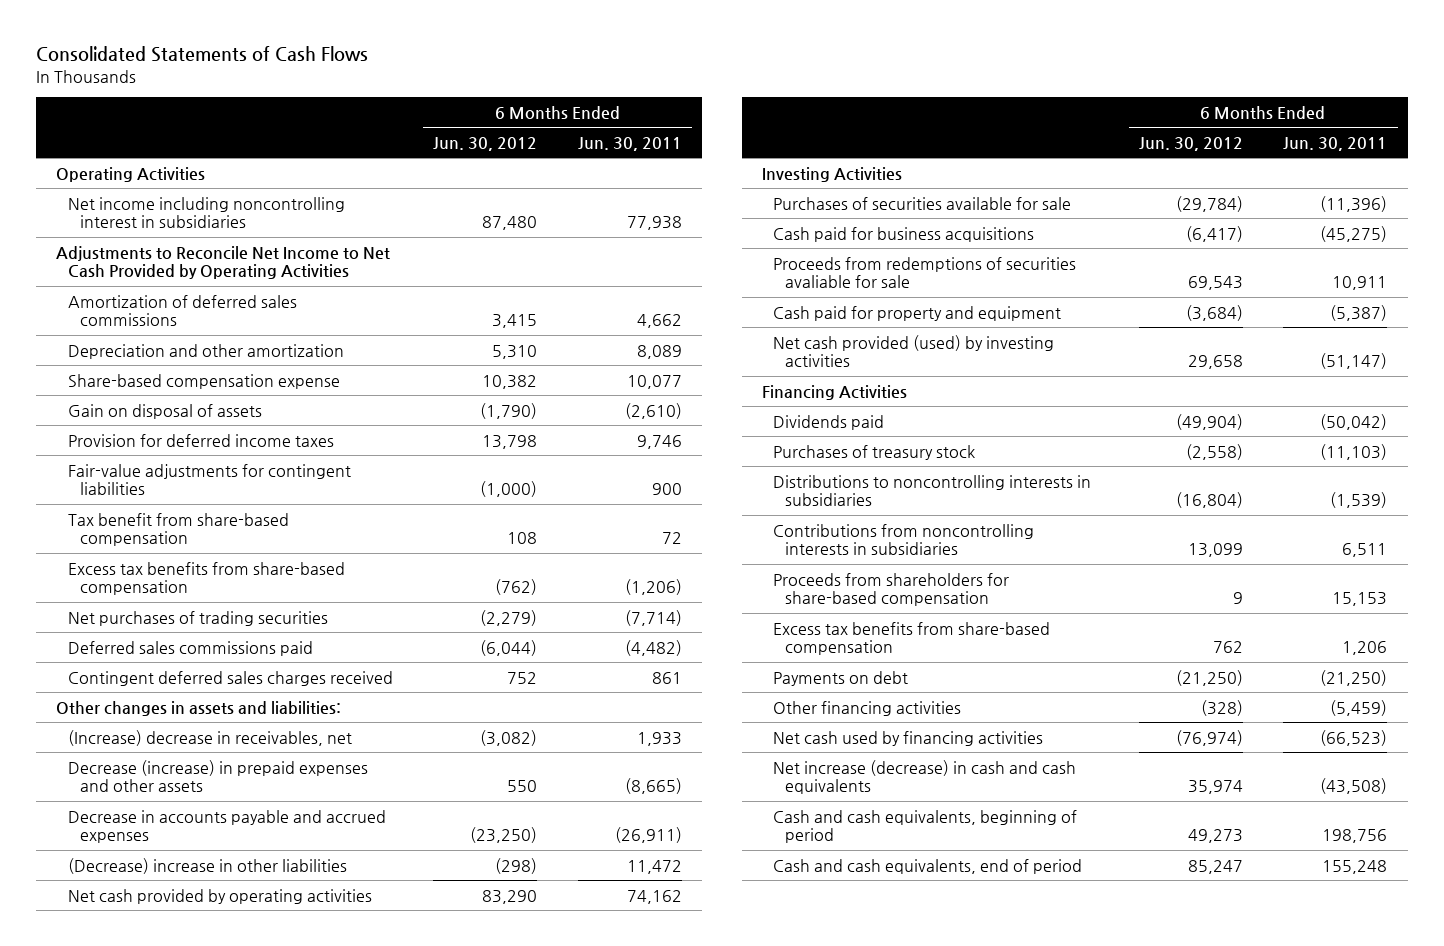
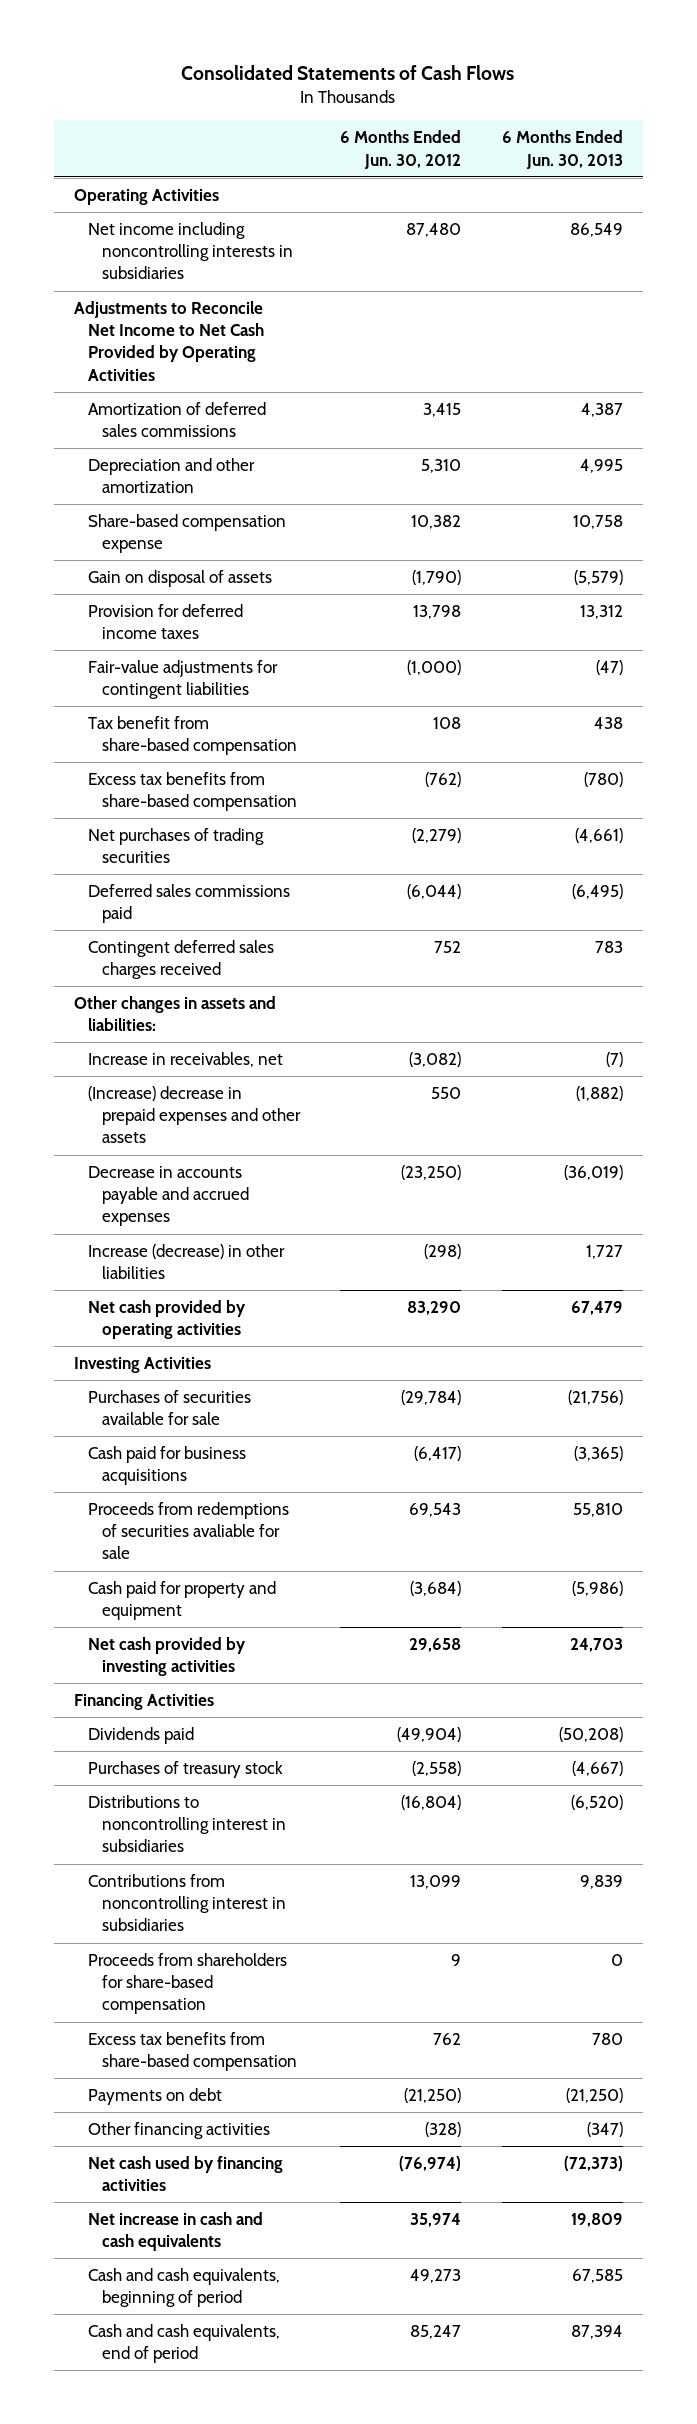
- | 6 Months Ended Jun. 30, 2012 | 6 Months Ended Jun. 30, 2011
+ | 6 Months Ended Jun. 30, 2012 | 6 Months Ended Jun. 30, 2013
- Net income including noncontrolling interest in subsidiaries | 87,480 | 77,938
+ Net income including noncontrolling interests in subsidiaries | 87,480 | 86,549
- (Increase) decrease in receivables, net | (3,082) | 1,933
- Decrease (increase) in prepaid expenses and other assets | 550 | (8,665)
+ Increase in receivables, net | (3,082) | (7)
+ (Increase) decrease in prepaid expenses and other assets | 550 | (1,882)
- (Decrease) increase in other liabilities | (298) | 11,472
+ Increase (decrease) in other liabilities | (298) | 1,727
- Net cash provided (used) by investing activities | 29,658 | (51,147)
+ Net cash provided by investing activities | 29,658 | 24,703
- Distributions to noncontrolling interests in subsidiaries | (16,804) | (1,539)
- Contributions from noncontrolling interests in subsidiaries | 13,099 | 6,511
+ Distributions to noncontrolling interest in subsidiaries | (16,804) | (6,520)
+ Contributions from noncontrolling interest in subsidiaries | 13,099 | 9,839
- Net increase (decrease) in cash and cash equivalents | 35,974 | (43,508)
+ Net increase in cash and cash equivalents | 35,974 | 19,809

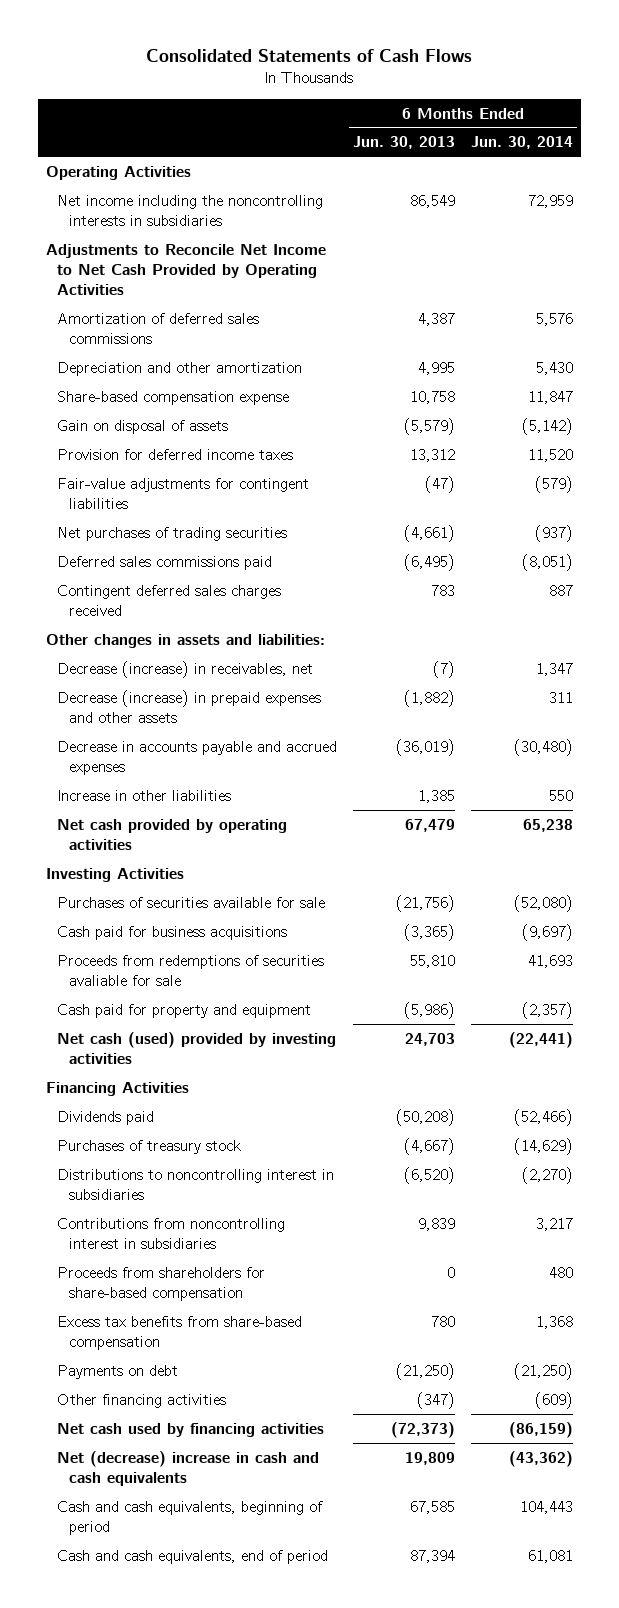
- | 6 Months Ended Jun. 30, 2012 | 6 Months Ended Jun. 30, 2013
+ | 6 Months Ended Jun. 30, 2013 | 6 Months Ended Jun. 30, 2014
- Net income including noncontrolling interests in subsidiaries | 87,480 | 86,549
+ Net income including the noncontrolling interests in subsidiaries | 86,549 | 72,959
- Tax benefit from share-based compensation | 108 | 438
- Excess tax benefits from share-based compensation | (762) | (780)
- Increase in receivables, net | (3,082) | (7)
- (Increase) decrease in prepaid expenses and other assets | 550 | (1,882)
+ Decrease (increase) in receivables, net | (7) | 1,347
+ Decrease (increase) in prepaid expenses and other assets | (1,882) | 311
- Increase (decrease) in other liabilities | (298) | 1,727
+ Increase in other liabilities | 1,385 | 550
- Net cash provided by investing activities | 29,658 | 24,703
+ Net cash (used) provided by investing activities | 24,703 | (22,441)
- Net increase in cash and cash equivalents | 35,974 | 19,809
+ Net (decrease) increase in cash and cash equivalents | 19,809 | (43,362)

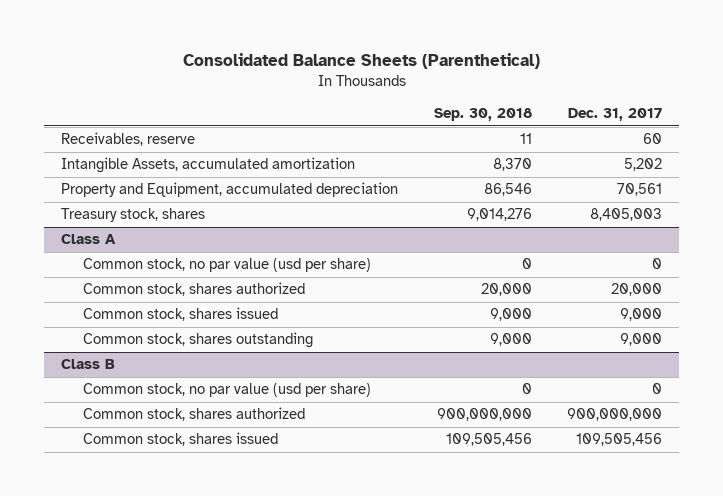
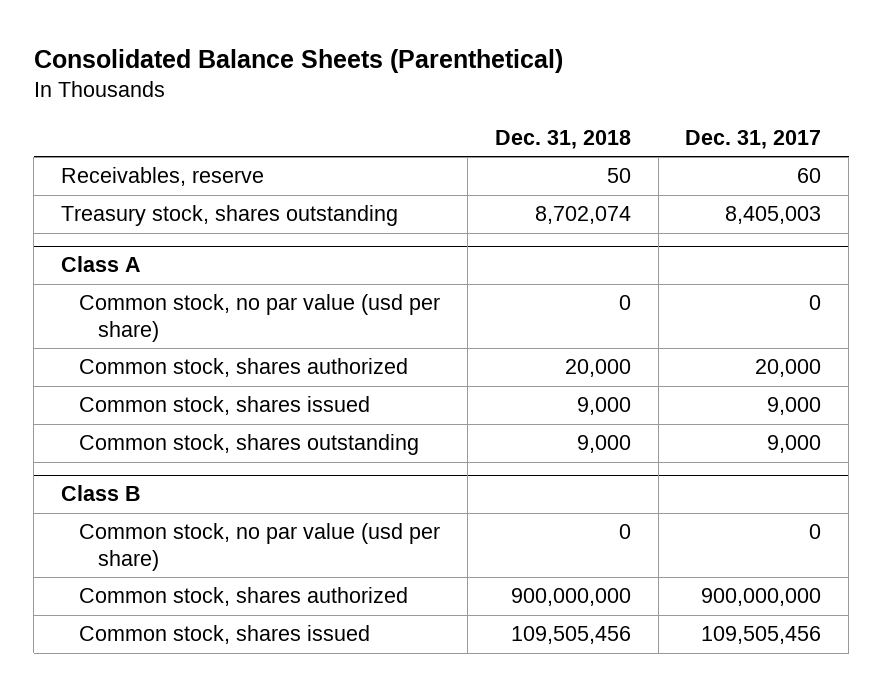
- | Sep. 30, 2018 | Dec. 31, 2017
+ | Dec. 31, 2018 | Dec. 31, 2017
- Intangible Assets, accumulated amortization | 8,370 | 5,202
- Property and Equipment, accumulated depreciation | 86,546 | 70,561
- Treasury stock, shares | 9,014,276 | 8,405,003
+ Treasury stock, shares outstanding | 8,702,074 | 8,405,003

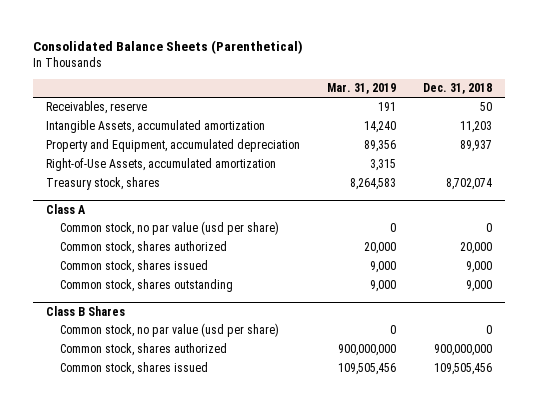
- | Dec. 31, 2018 | Dec. 31, 2017
+ | Mar. 31, 2019 | Dec. 31, 2018
- Treasury stock, shares outstanding | 8,702,074 | 8,405,003
+ Intangible Assets, accumulated amortization | 14,240 | 11,203
+ Property and Equipment, accumulated depreciation | 89,356 | 89,937
+ Right-of-Use Assets, accumulated amortization | 3,315 |
+ Treasury stock, shares | 8,264,583 | 8,702,074
- Class B
+ Class B Shares

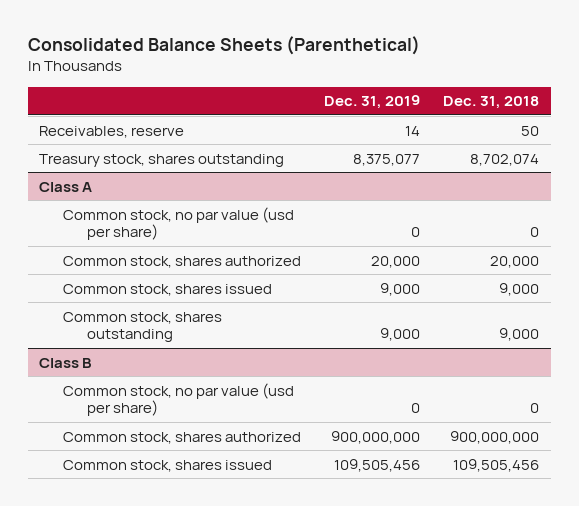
- | Mar. 31, 2019 | Dec. 31, 2018
+ | Dec. 31, 2019 | Dec. 31, 2018
- Intangible Assets, accumulated amortization | 14,240 | 11,203
- Property and Equipment, accumulated depreciation | 89,356 | 89,937
- Right-of-Use Assets, accumulated amortization | 3,315 |
- Treasury stock, shares | 8,264,583 | 8,702,074
+ Treasury stock, shares outstanding | 8,375,077 | 8,702,074
- Class B Shares
+ Class B

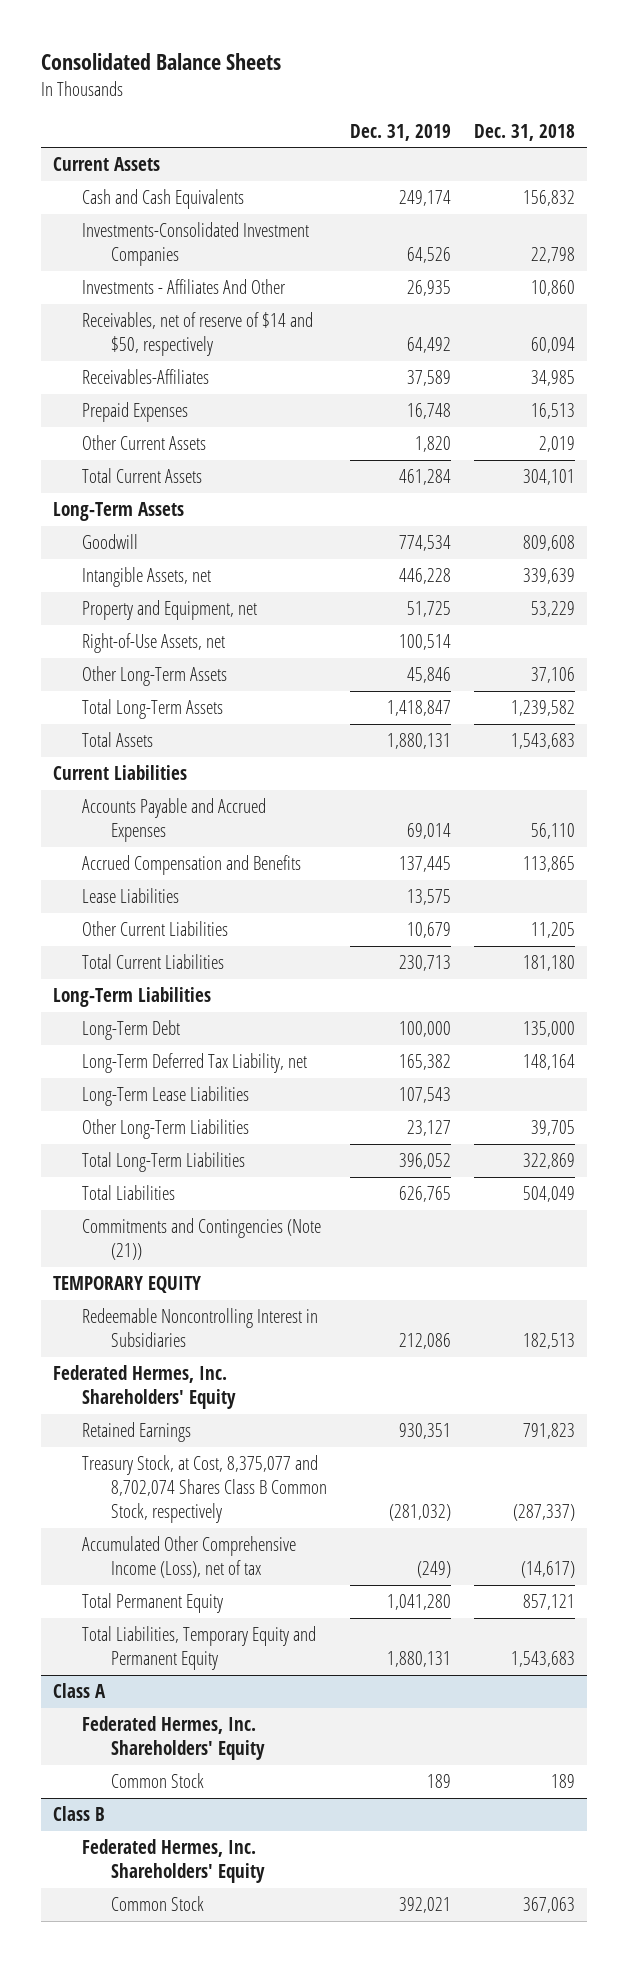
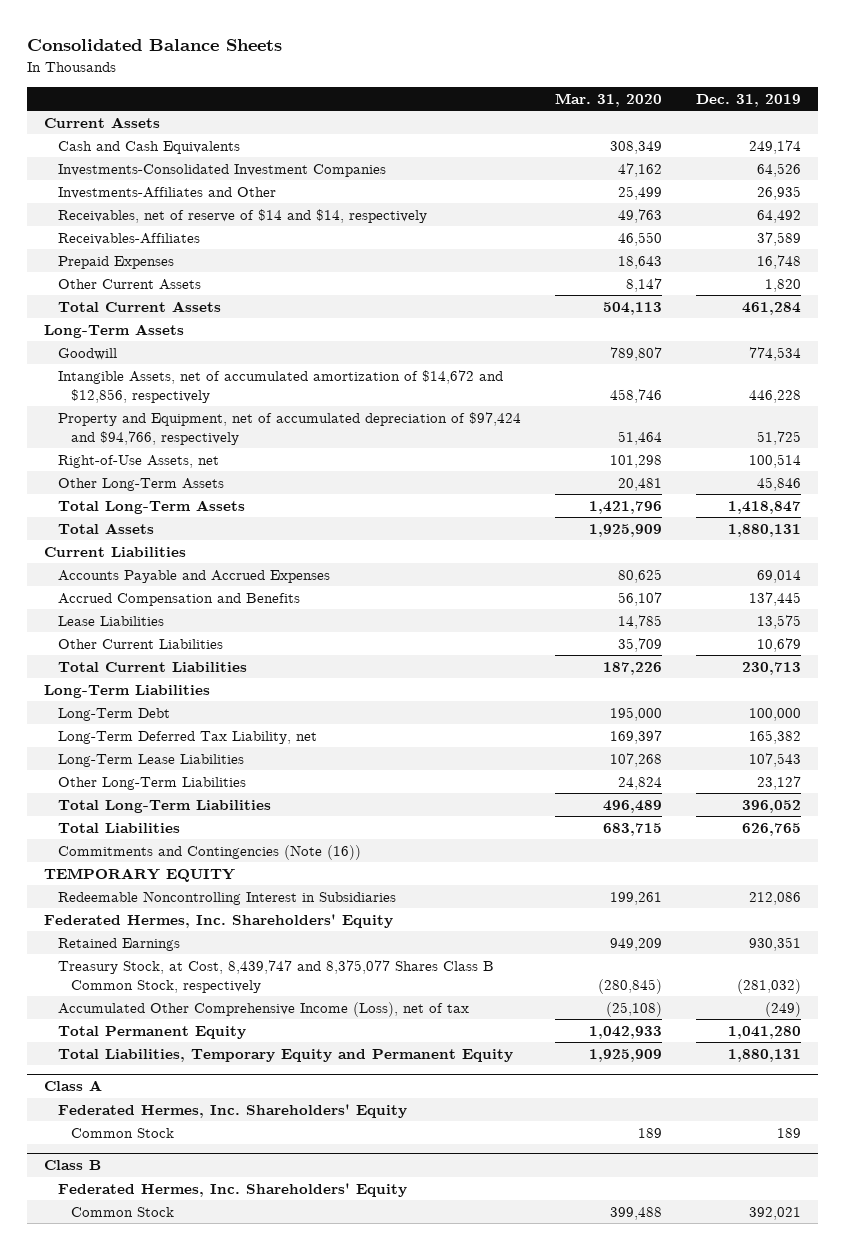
- | Dec. 31, 2019 | Dec. 31, 2018
+ | Mar. 31, 2020 | Dec. 31, 2019
- Investments - Affiliates And Other | 26,935 | 10,860
- Receivables, net of reserve of $14 and $50, respectively | 64,492 | 60,094
+ Investments-Affiliates and Other | 25,499 | 26,935
+ Receivables, net of reserve of $14 and $14, respectively | 49,763 | 64,492
- Intangible Assets, net | 446,228 | 339,639
- Property and Equipment, net | 51,725 | 53,229
+ Intangible Assets, net of accumulated amortization of $14,672 and $12,856, respectively | 458,746 | 446,228
+ Property and Equipment, net of accumulated depreciation of $97,424 and $94,766, respectively | 51,464 | 51,725
- Commitments and Contingencies (Note (21))
+ Commitments and Contingencies (Note (16))
- Treasury Stock, at Cost, 8,375,077 and 8,702,074 Shares Class B Common Stock, respectively | (281,032) | (287,337)
+ Treasury Stock, at Cost, 8,439,747 and 8,375,077 Shares Class B Common Stock, respectively | (280,845) | (281,032)

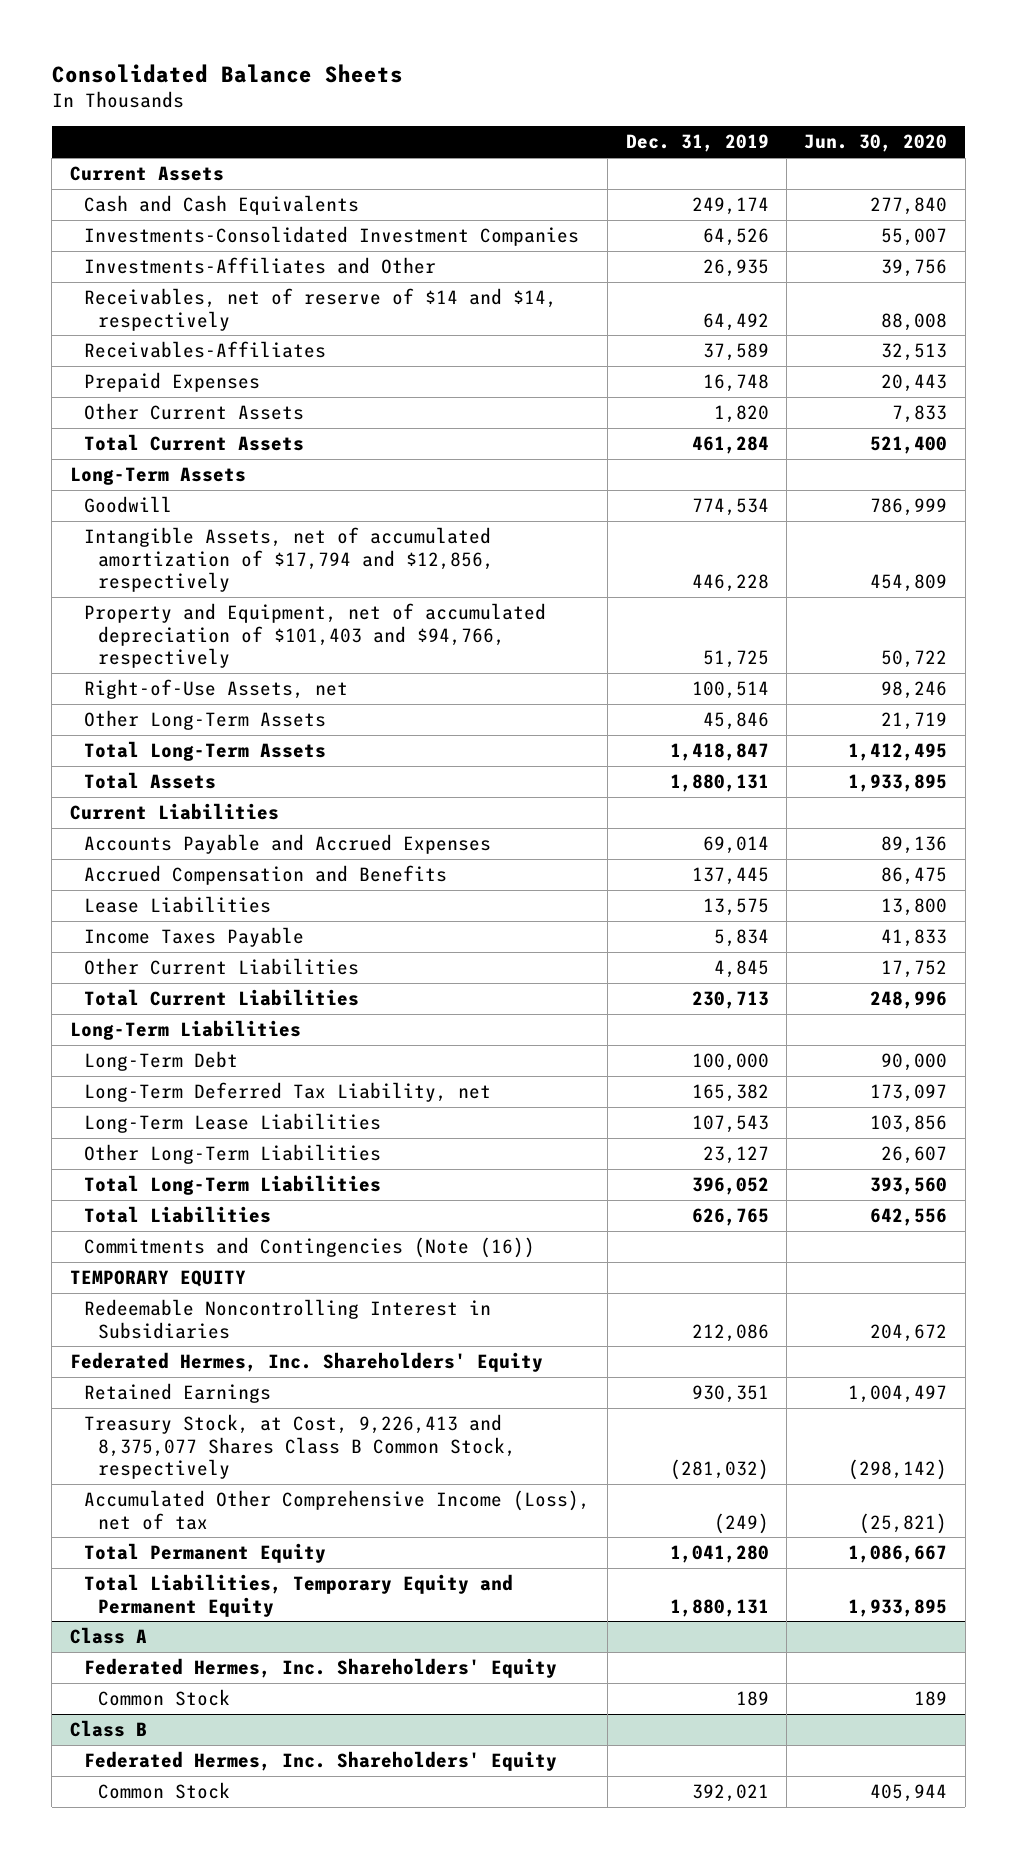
- | Mar. 31, 2020 | Dec. 31, 2019
+ | Dec. 31, 2019 | Jun. 30, 2020
- Intangible Assets, net of accumulated amortization of $14,672 and $12,856, respectively | 458,746 | 446,228
- Property and Equipment, net of accumulated depreciation of $97,424 and $94,766, respectively | 51,464 | 51,725
+ Intangible Assets, net of accumulated amortization of $17,794 and $12,856, respectively | 446,228 | 454,809
+ Property and Equipment, net of accumulated depreciation of $101,403 and $94,766, respectively | 51,725 | 50,722
- Other Current Liabilities | 35,709 | 10,679
+ Income Taxes Payable | 5,834 | 41,833
+ Other Current Liabilities | 4,845 | 17,752
- Treasury Stock, at Cost, 8,439,747 and 8,375,077 Shares Class B Common Stock, respectively | (280,845) | (281,032)
+ Treasury Stock, at Cost, 9,226,413 and 8,375,077 Shares Class B Common Stock, respectively | (281,032) | (298,142)

